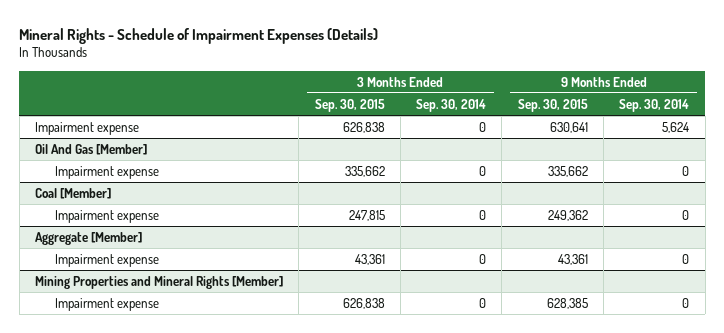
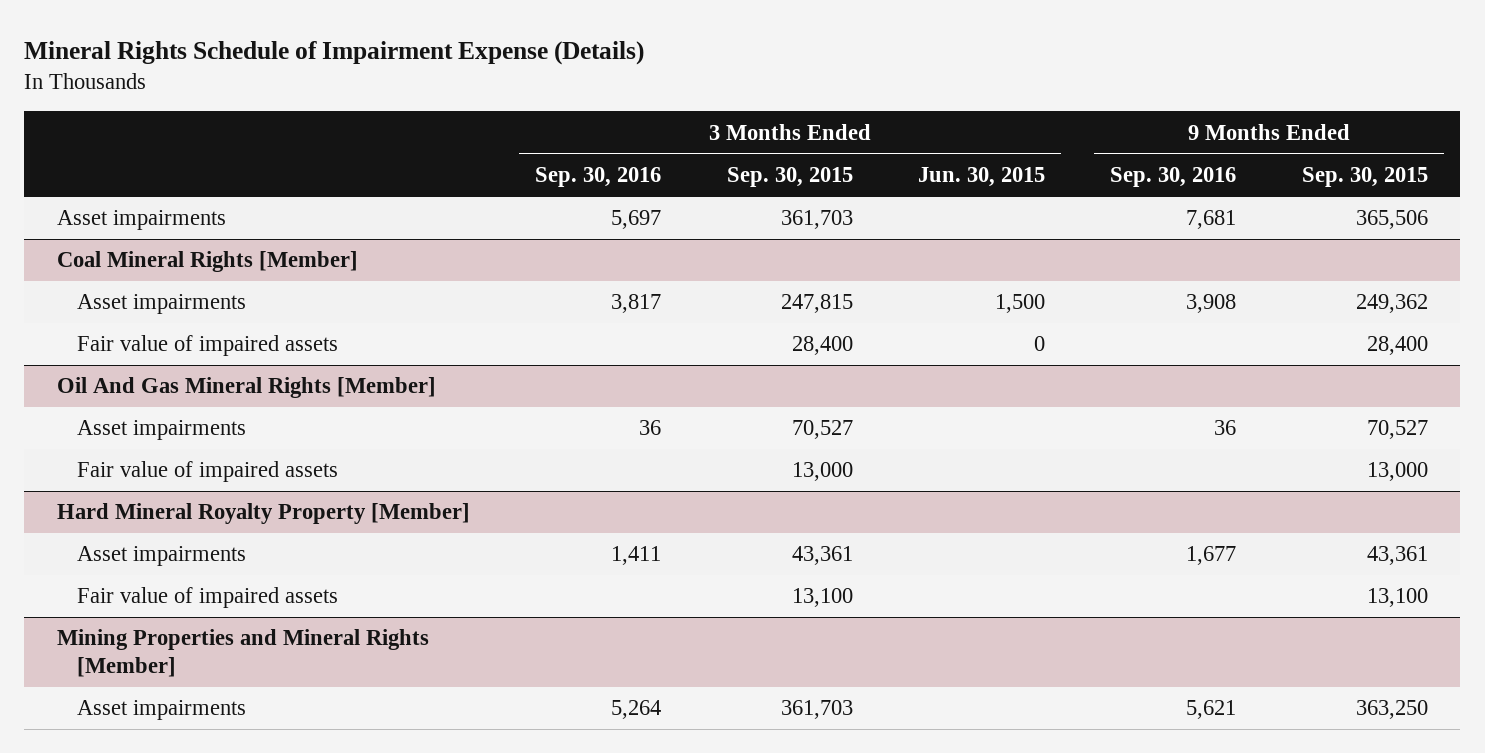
- Mineral Rights - Schedule of Impairment Expenses (Details)
+ Mineral Rights Schedule of Impairment Expense (Details)
- | 3 Months Ended Sep. 30, 2015 | 3 Months Ended Sep. 30, 2014 | 9 Months Ended Sep. 30, 2015 | 9 Months Ended Sep. 30, 2014
+ | 3 Months Ended Sep. 30, 2016 | 3 Months Ended Sep. 30, 2015 | 3 Months Ended Jun. 30, 2015 | 9 Months Ended Sep. 30, 2016 | 9 Months Ended Sep. 30, 2015
- Impairment expense | 626,838 | 0 | 630,641 | 5,624
- Oil And Gas [Member]
- Impairment expense | 335,662 | 0 | 335,662 | 0
- Coal [Member]
- Impairment expense | 247,815 | 0 | 249,362 | 0
- Aggregate [Member]
- Impairment expense | 43,361 | 0 | 43,361 | 0
+ Asset impairments | 5,697 | 361,703 | | 7,681 | 365,506
+ Coal Mineral Rights [Member]
+ Asset impairments | 3,817 | 247,815 | 1,500 | 3,908 | 249,362
+ Fair value of impaired assets | | 28,400 | 0 | | 28,400
+ Oil And Gas Mineral Rights [Member]
+ Asset impairments | 36 | 70,527 | | 36 | 70,527
+ Fair value of impaired assets | | 13,000 | | | 13,000
+ Hard Mineral Royalty Property [Member]
+ Asset impairments | 1,411 | 43,361 | | 1,677 | 43,361
+ Fair value of impaired assets | | 13,100 | | | 13,100
@ Mining Properties and Mineral Rights [Member]
- Impairment expense | 626,838 | 0 | 628,385 | 0
+ Asset impairments | 5,264 | 361,703 | | 5,621 | 363,250

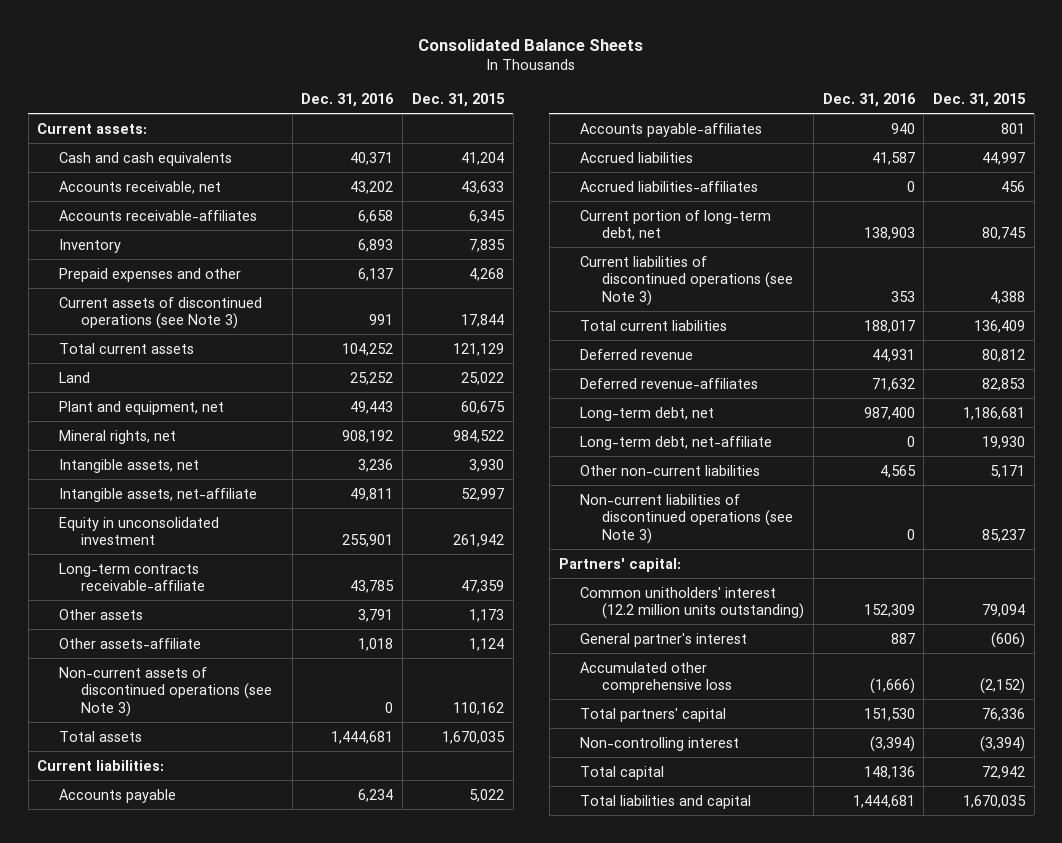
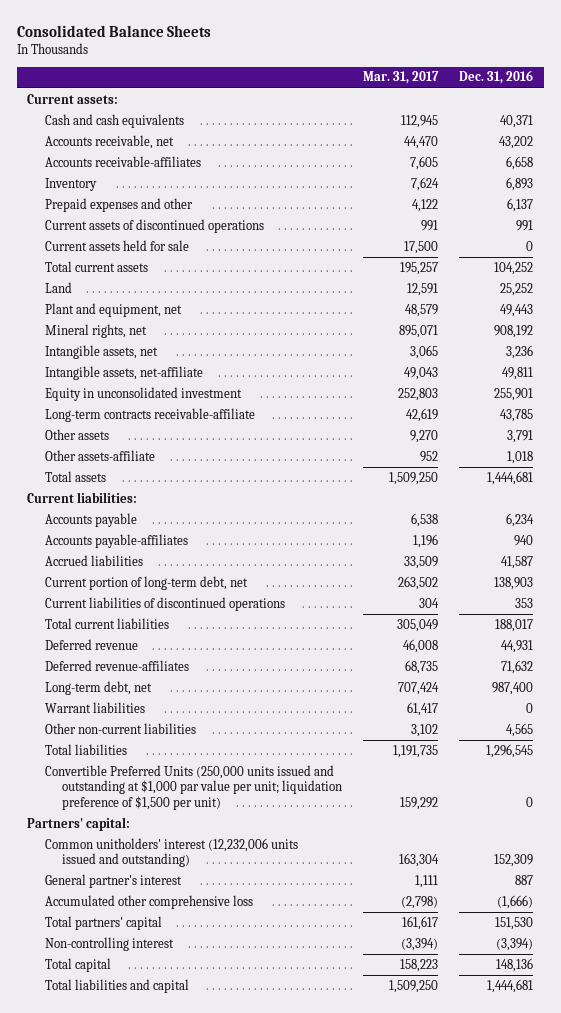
- | Dec. 31, 2016 | Dec. 31, 2015
+ | Mar. 31, 2017 | Dec. 31, 2016
- Current assets of discontinued operations (see Note 3) | 991 | 17,844
+ Current assets of discontinued operations | 991 | 991
+ Current assets held for sale | 17,500 | 0
- Non-current assets of discontinued operations (see Note 3) | 0 | 110,162
- Accrued liabilities-affiliates | 0 | 456
- Current liabilities of discontinued operations (see Note 3) | 353 | 4,388
+ Current liabilities of discontinued operations | 304 | 353
- Long-term debt, net-affiliate | 0 | 19,930
+ Warrant liabilities | 61,417 | 0
- Non-current liabilities of discontinued operations (see Note 3) | 0 | 85,237
+ Total liabilities | 1,191,735 | 1,296,545
+ Convertible Preferred Units (250,000 units issued and outstanding at $1,000 par value per unit; liquidation preference of $1,500 per unit) | 159,292 | 0
- Common unitholders' interest (12.2 million units outstanding) | 152,309 | 79,094
+ Common unitholders' interest (12,232,006 units issued and outstanding) | 163,304 | 152,309

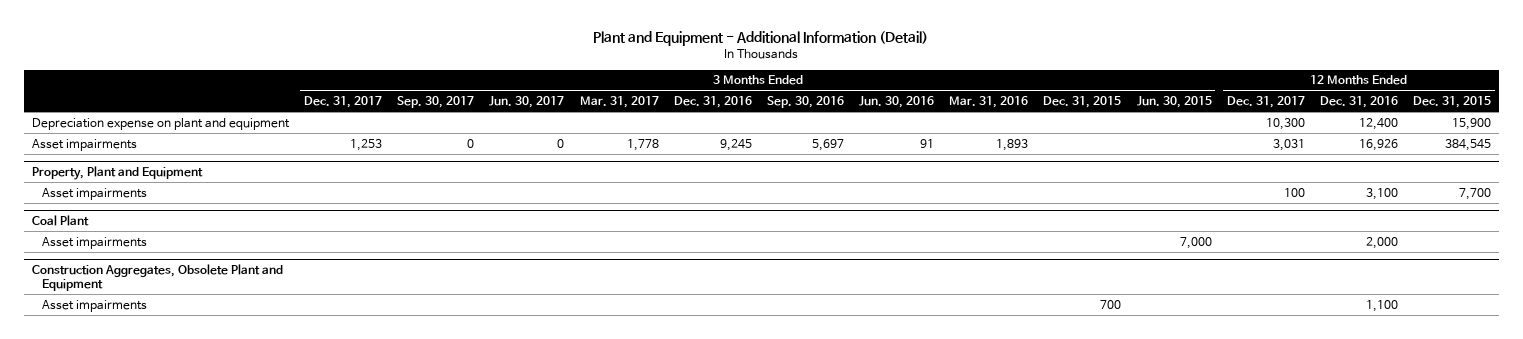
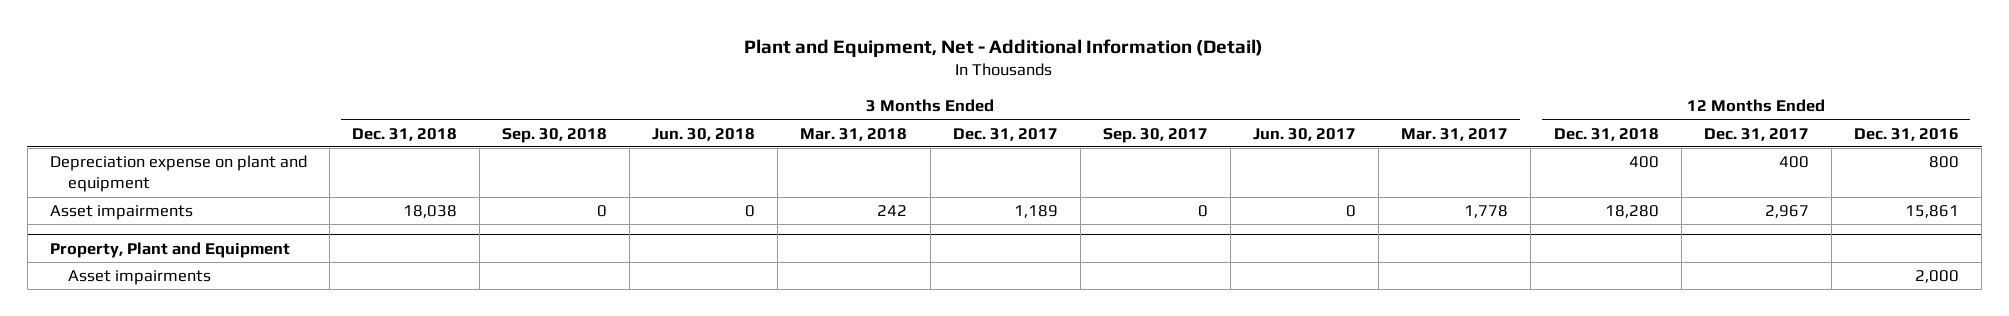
- Plant and Equipment - Additional Information (Detail)
+ Plant and Equipment, Net - Additional Information (Detail)
- | 3 Months Ended Dec. 31, 2017 | 3 Months Ended Sep. 30, 2017 | 3 Months Ended Jun. 30, 2017 | 3 Months Ended Mar. 31, 2017 | 3 Months Ended Dec. 31, 2016 | 3 Months Ended Sep. 30, 2016 | 3 Months Ended Jun. 30, 2016 | 3 Months Ended Mar. 31, 2016 | 3 Months Ended Dec. 31, 2015 | 3 Months Ended Jun. 30, 2015 | 12 Months Ended Dec. 31, 2017 | 12 Months Ended Dec. 31, 2016 | 12 Months Ended Dec. 31, 2015
+ | 3 Months Ended Dec. 31, 2018 | 3 Months Ended Sep. 30, 2018 | 3 Months Ended Jun. 30, 2018 | 3 Months Ended Mar. 31, 2018 | 3 Months Ended Dec. 31, 2017 | 3 Months Ended Sep. 30, 2017 | 3 Months Ended Jun. 30, 2017 | 3 Months Ended Mar. 31, 2017 | 12 Months Ended Dec. 31, 2018 | 12 Months Ended Dec. 31, 2017 | 12 Months Ended Dec. 31, 2016
- Depreciation expense on plant and equipment | | | | | | | | | | | 10,300 | 12,400 | 15,900
- Asset impairments | 1,253 | 0 | 0 | 1,778 | 9,245 | 5,697 | 91 | 1,893 | | | 3,031 | 16,926 | 384,545
+ Depreciation expense on plant and equipment | | | | | | | | | 400 | 400 | 800
+ Asset impairments | 18,038 | 0 | 0 | 242 | 1,189 | 0 | 0 | 1,778 | 18,280 | 2,967 | 15,861
@ Property, Plant and Equipment
- Asset impairments | | | | | | | | | | | 100 | 3,100 | 7,700
- Coal Plant
- Construction Aggregates, Obsolete Plant and Equipment
- Asset impairments | | | | | | | | | 700 | | | 1,100 |

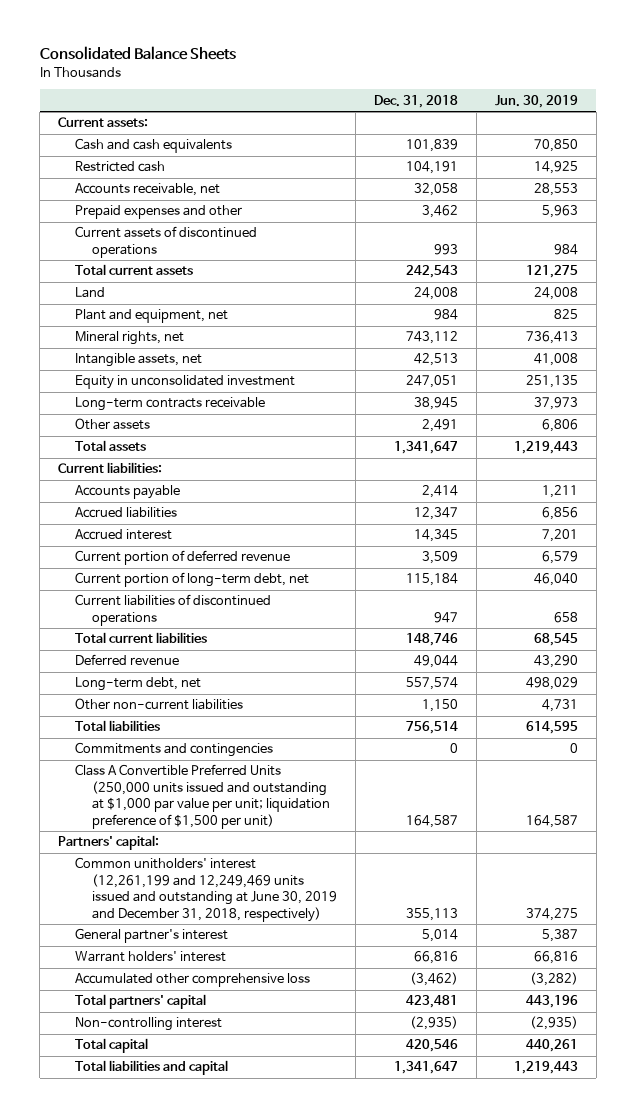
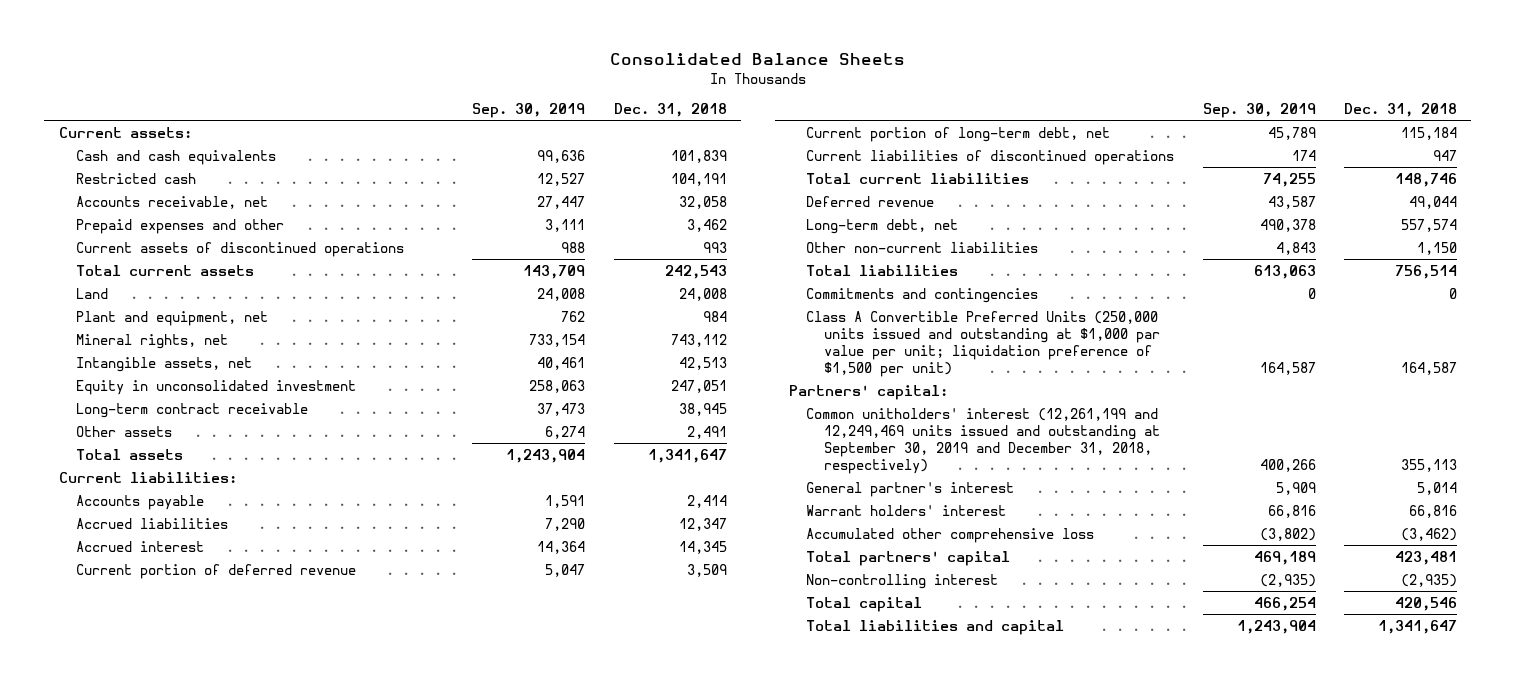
- | Dec. 31, 2018 | Jun. 30, 2019
+ | Sep. 30, 2019 | Dec. 31, 2018
- Long-term contracts receivable | 38,945 | 37,973
+ Long-term contract receivable | 37,473 | 38,945
- Common unitholders' interest (12,261,199 and 12,249,469 units issued and outstanding at June 30, 2019 and December 31, 2018, respectively) | 355,113 | 374,275
+ Common unitholders' interest (12,261,199 and 12,249,469 units issued and outstanding at September 30, 2019 and December 31, 2018, respectively) | 400,266 | 355,113

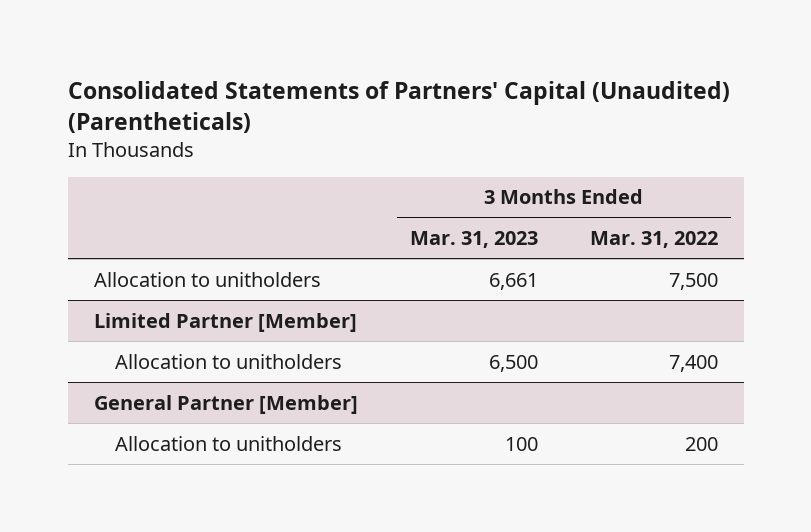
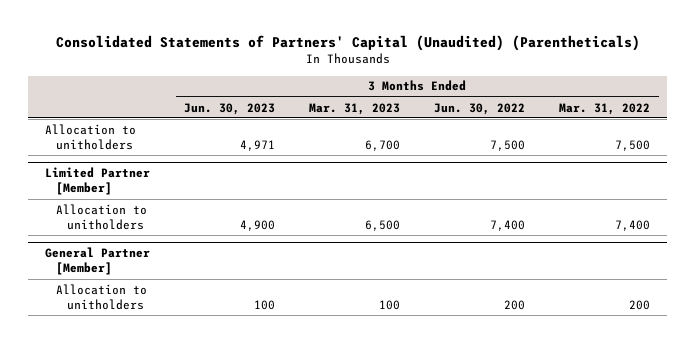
- | 3 Months Ended Mar. 31, 2023 | 3 Months Ended Mar. 31, 2022
+ | 3 Months Ended Jun. 30, 2023 | 3 Months Ended Mar. 31, 2023 | 3 Months Ended Jun. 30, 2022 | 3 Months Ended Mar. 31, 2022
- Allocation to unitholders | 6,661 | 7,500
+ Allocation to unitholders | 4,971 | 6,700 | 7,500 | 7,500

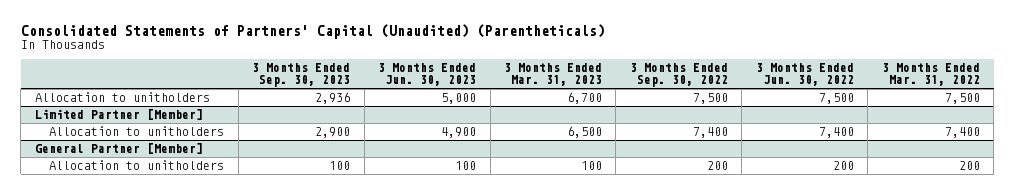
- | 3 Months Ended Jun. 30, 2023 | 3 Months Ended Mar. 31, 2023 | 3 Months Ended Jun. 30, 2022 | 3 Months Ended Mar. 31, 2022
+ | 3 Months Ended Sep. 30, 2023 | 3 Months Ended Jun. 30, 2023 | 3 Months Ended Mar. 31, 2023 | 3 Months Ended Sep. 30, 2022 | 3 Months Ended Jun. 30, 2022 | 3 Months Ended Mar. 31, 2022
- Allocation to unitholders | 4,971 | 6,700 | 7,500 | 7,500
+ Allocation to unitholders | 2,936 | 5,000 | 6,700 | 7,500 | 7,500 | 7,500

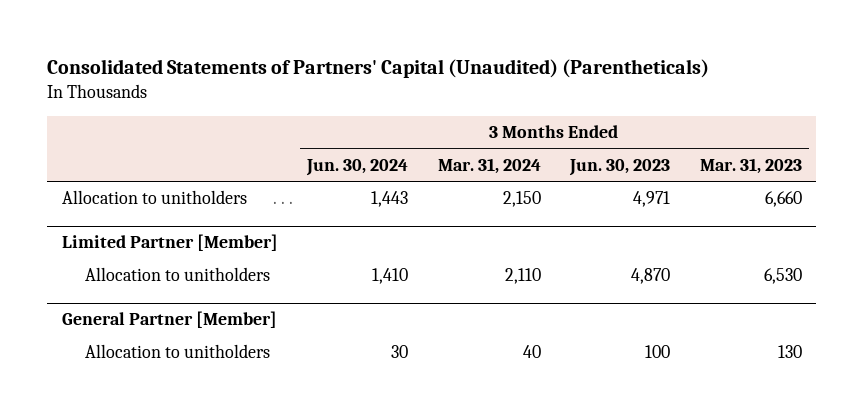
- | 3 Months Ended Sep. 30, 2023 | 3 Months Ended Jun. 30, 2023 | 3 Months Ended Mar. 31, 2023 | 3 Months Ended Sep. 30, 2022 | 3 Months Ended Jun. 30, 2022 | 3 Months Ended Mar. 31, 2022
+ | 3 Months Ended Jun. 30, 2024 | 3 Months Ended Mar. 31, 2024 | 3 Months Ended Jun. 30, 2023 | 3 Months Ended Mar. 31, 2023
- Allocation to unitholders | 2,936 | 5,000 | 6,700 | 7,500 | 7,500 | 7,500
+ Allocation to unitholders | 1,443 | 2,150 | 4,971 | 6,660
@ Limited Partner [Member]
- Allocation to unitholders | 2,900 | 4,900 | 6,500 | 7,400 | 7,400 | 7,400
+ Allocation to unitholders | 1,410 | 2,110 | 4,870 | 6,530
@ General Partner [Member]
- Allocation to unitholders | 100 | 100 | 100 | 200 | 200 | 200
+ Allocation to unitholders | 30 | 40 | 100 | 130

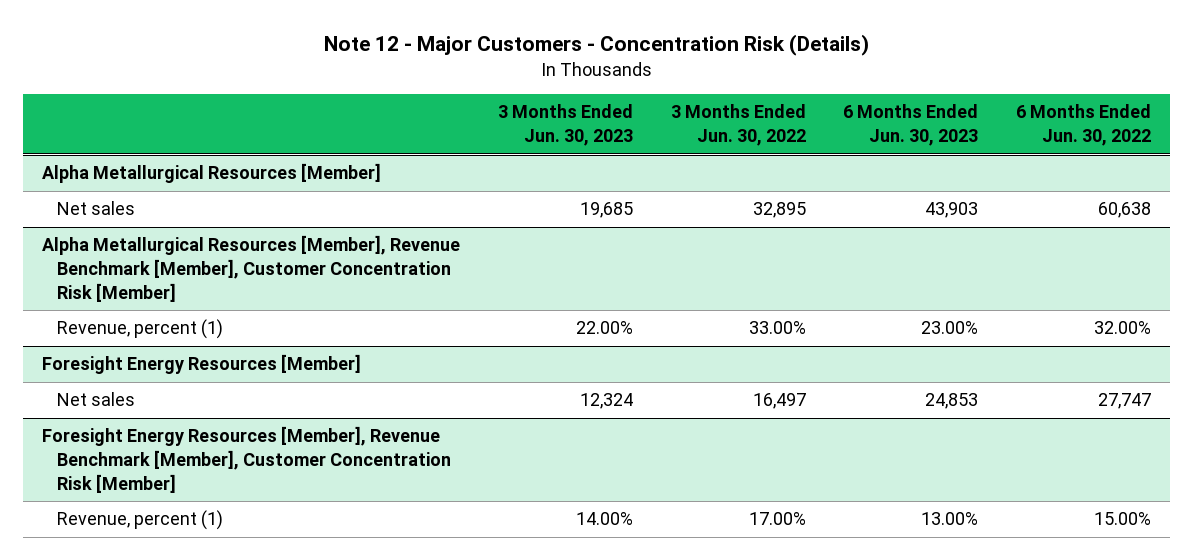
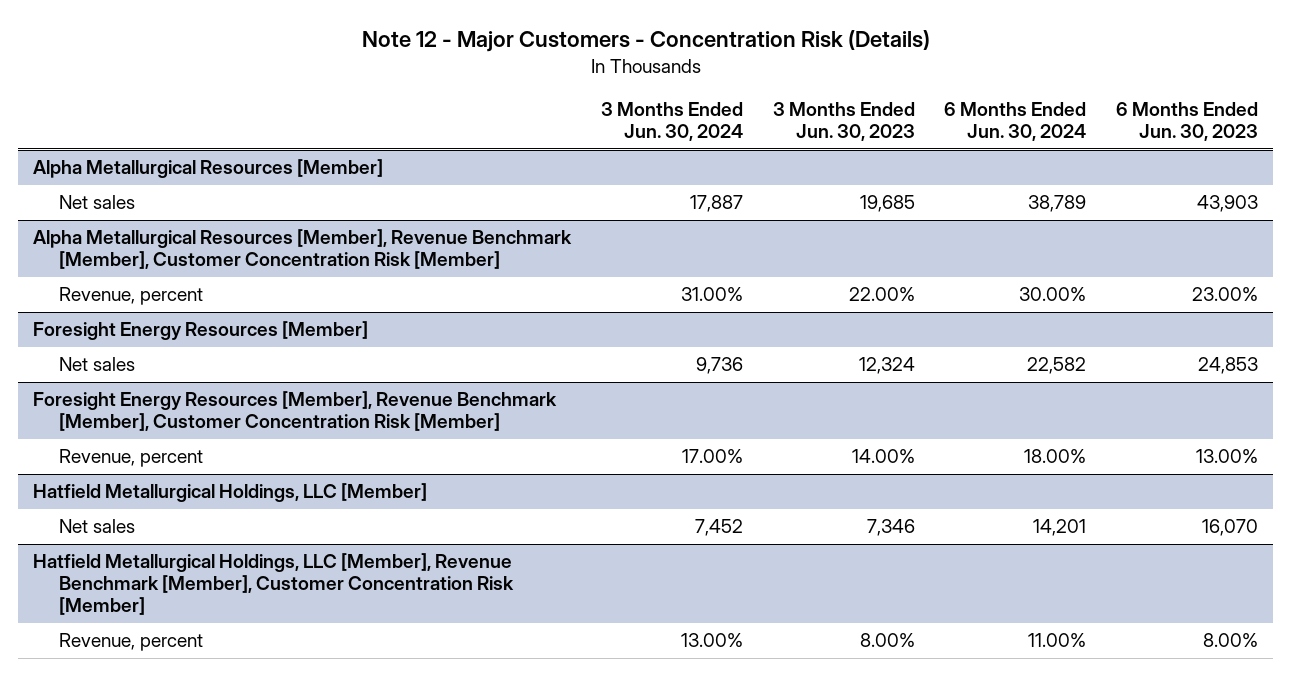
- | 3 Months Ended Jun. 30, 2023 | 3 Months Ended Jun. 30, 2022 | 6 Months Ended Jun. 30, 2023 | 6 Months Ended Jun. 30, 2022
+ | 3 Months Ended Jun. 30, 2024 | 3 Months Ended Jun. 30, 2023 | 6 Months Ended Jun. 30, 2024 | 6 Months Ended Jun. 30, 2023
@ Alpha Metallurgical Resources [Member], Revenue Benchmark [Member], Customer Concentration Risk [Member]
- Revenue, percent (1) | 22.00% | 33.00% | 23.00% | 32.00%
+ Revenue, percent | 31.00% | 22.00% | 30.00% | 23.00%
@ Foresight Energy Resources [Member], Revenue Benchmark [Member], Customer Concentration Risk [Member]
- Revenue, percent (1) | 14.00% | 17.00% | 13.00% | 15.00%
+ Revenue, percent | 17.00% | 14.00% | 18.00% | 13.00%
+ Hatfield Metallurgical Holdings, LLC [Member]
+ Net sales | 7,452 | 7,346 | 14,201 | 16,070
+ Hatfield Metallurgical Holdings, LLC [Member], Revenue Benchmark [Member], Customer Concentration Risk [Member]
+ Revenue, percent | 13.00% | 8.00% | 11.00% | 8.00%

